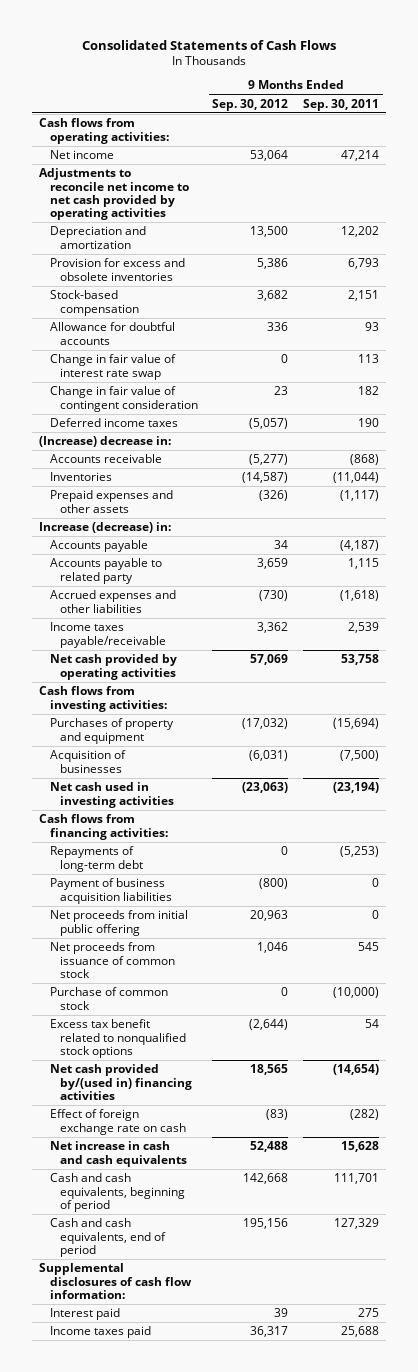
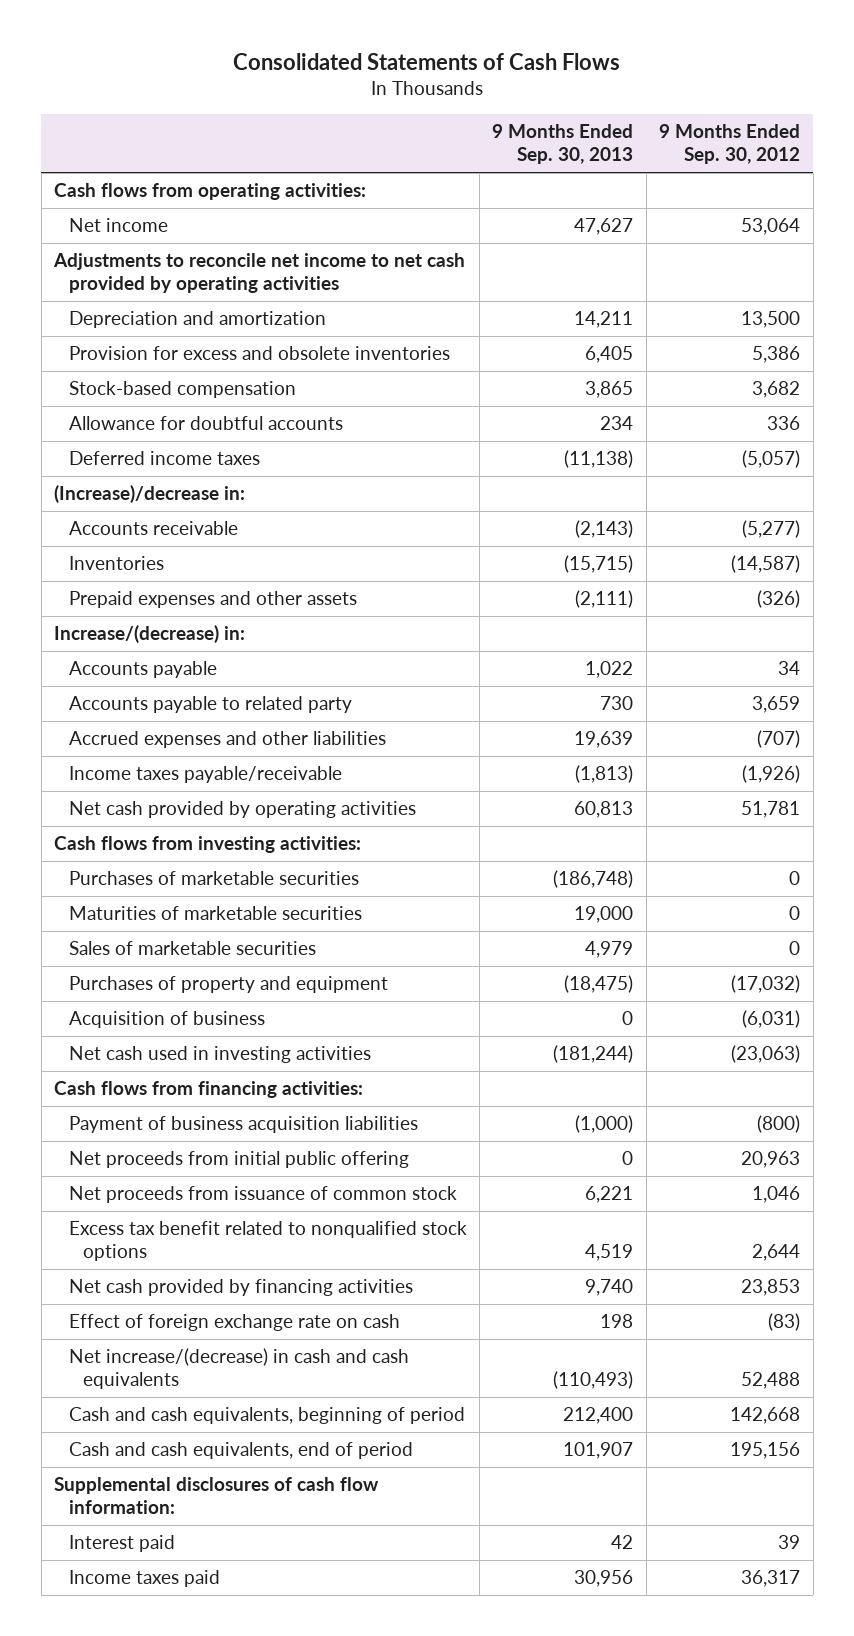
- | 9 Months Ended Sep. 30, 2012 | 9 Months Ended Sep. 30, 2011
+ | 9 Months Ended Sep. 30, 2013 | 9 Months Ended Sep. 30, 2012
- Change in fair value of interest rate swap | 0 | 113
- Change in fair value of contingent consideration | 23 | 182
- (Increase) decrease in:
+ (Increase)/decrease in:
- Increase (decrease) in:
+ Increase/(decrease) in:
- Accrued expenses and other liabilities | (730) | (1,618)
- Income taxes payable/receivable | 3,362 | 2,539
- Net cash provided by operating activities | 57,069 | 53,758
+ Accrued expenses and other liabilities | 19,639 | (707)
+ Income taxes payable/receivable | (1,813) | (1,926)
+ Net cash provided by operating activities | 60,813 | 51,781
+ Purchases of marketable securities | (186,748) | 0
+ Maturities of marketable securities | 19,000 | 0
+ Sales of marketable securities | 4,979 | 0
- Acquisition of businesses | (6,031) | (7,500)
+ Acquisition of business | 0 | (6,031)
- Repayments of long-term debt | 0 | (5,253)
- Purchase of common stock | 0 | (10,000)
- Excess tax benefit related to nonqualified stock options | (2,644) | 54
- Net cash provided by/(used in) financing activities | 18,565 | (14,654)
+ Excess tax benefit related to nonqualified stock options | 4,519 | 2,644
+ Net cash provided by financing activities | 9,740 | 23,853
- Net increase in cash and cash equivalents | 52,488 | 15,628
+ Net increase/(decrease) in cash and cash equivalents | (110,493) | 52,488

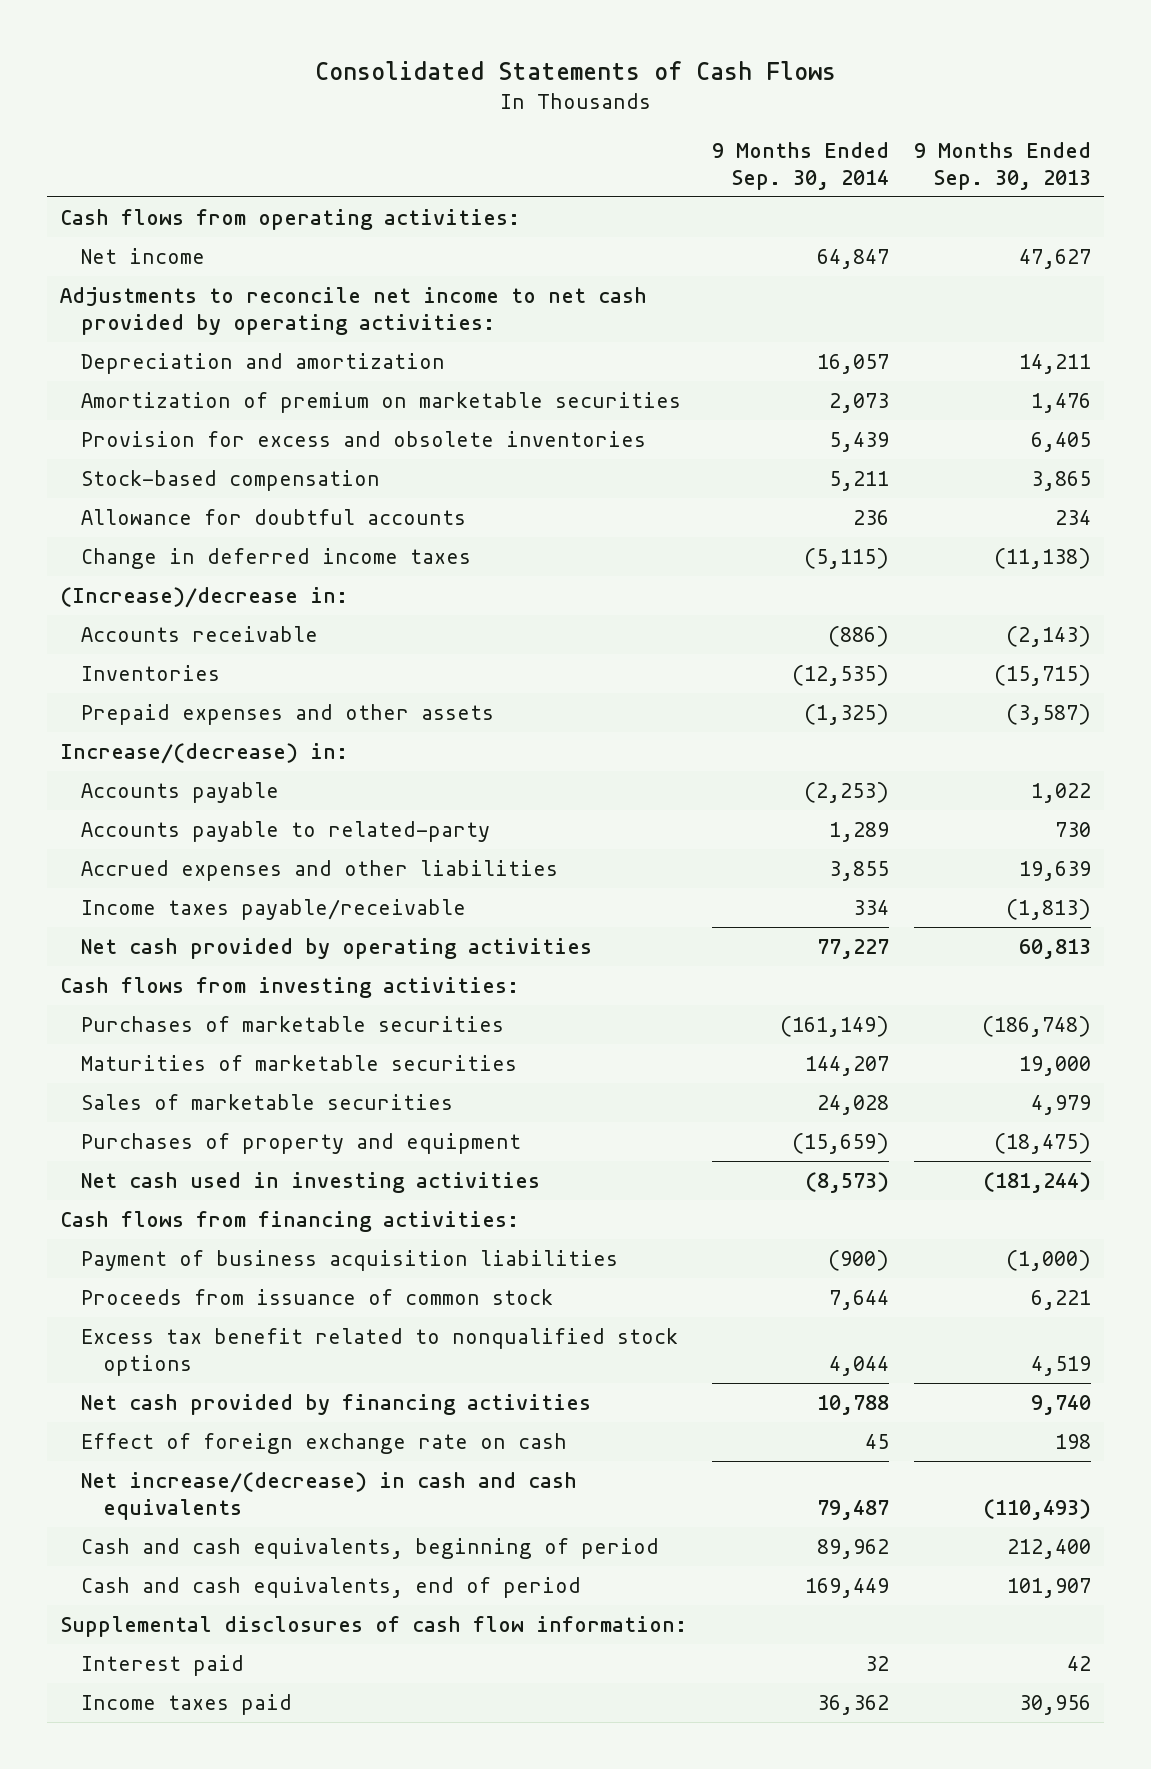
- | 9 Months Ended Sep. 30, 2013 | 9 Months Ended Sep. 30, 2012
+ | 9 Months Ended Sep. 30, 2014 | 9 Months Ended Sep. 30, 2013
- Adjustments to reconcile net income to net cash provided by operating activities
+ Adjustments to reconcile net income to net cash provided by operating activities:
+ Amortization of premium on marketable securities | 2,073 | 1,476
- Deferred income taxes | (11,138) | (5,057)
+ Change in deferred income taxes | (5,115) | (11,138)
- Prepaid expenses and other assets | (2,111) | (326)
+ Prepaid expenses and other assets | (1,325) | (3,587)
- Accounts payable to related party | 730 | 3,659
+ Accounts payable to related-party | 1,289 | 730
- Acquisition of business | 0 | (6,031)
- Net proceeds from initial public offering | 0 | 20,963
- Net proceeds from issuance of common stock | 6,221 | 1,046
+ Proceeds from issuance of common stock | 7,644 | 6,221

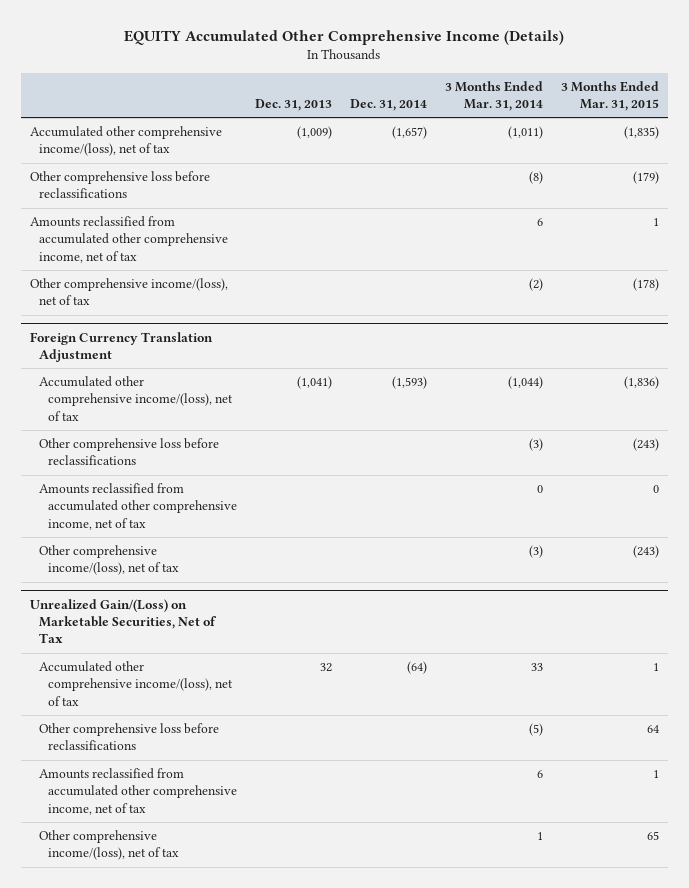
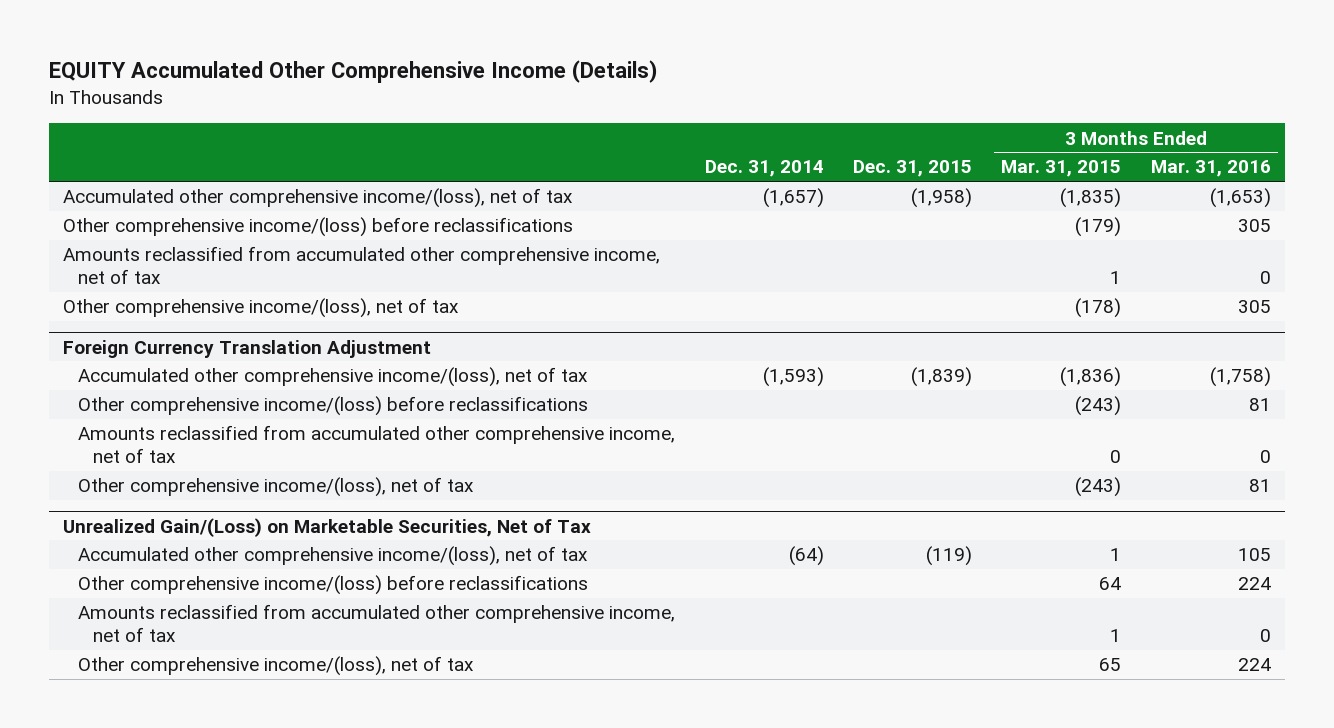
- | Dec. 31, 2013 | Dec. 31, 2014 | 3 Months Ended Mar. 31, 2014 | 3 Months Ended Mar. 31, 2015
+ | Dec. 31, 2014 | Dec. 31, 2015 | 3 Months Ended Mar. 31, 2015 | 3 Months Ended Mar. 31, 2016
- Other comprehensive loss before reclassifications | | | (8) | (179)
+ Other comprehensive income/(loss) before reclassifications | | | (179) | 305
@ Foreign Currency Translation Adjustment
- Other comprehensive loss before reclassifications | | | (3) | (243)
+ Other comprehensive income/(loss) before reclassifications | | | (243) | 81
@ Unrealized Gain/(Loss) on Marketable Securities, Net of Tax
- Other comprehensive loss before reclassifications | | | (5) | 64
+ Other comprehensive income/(loss) before reclassifications | | | 64 | 224

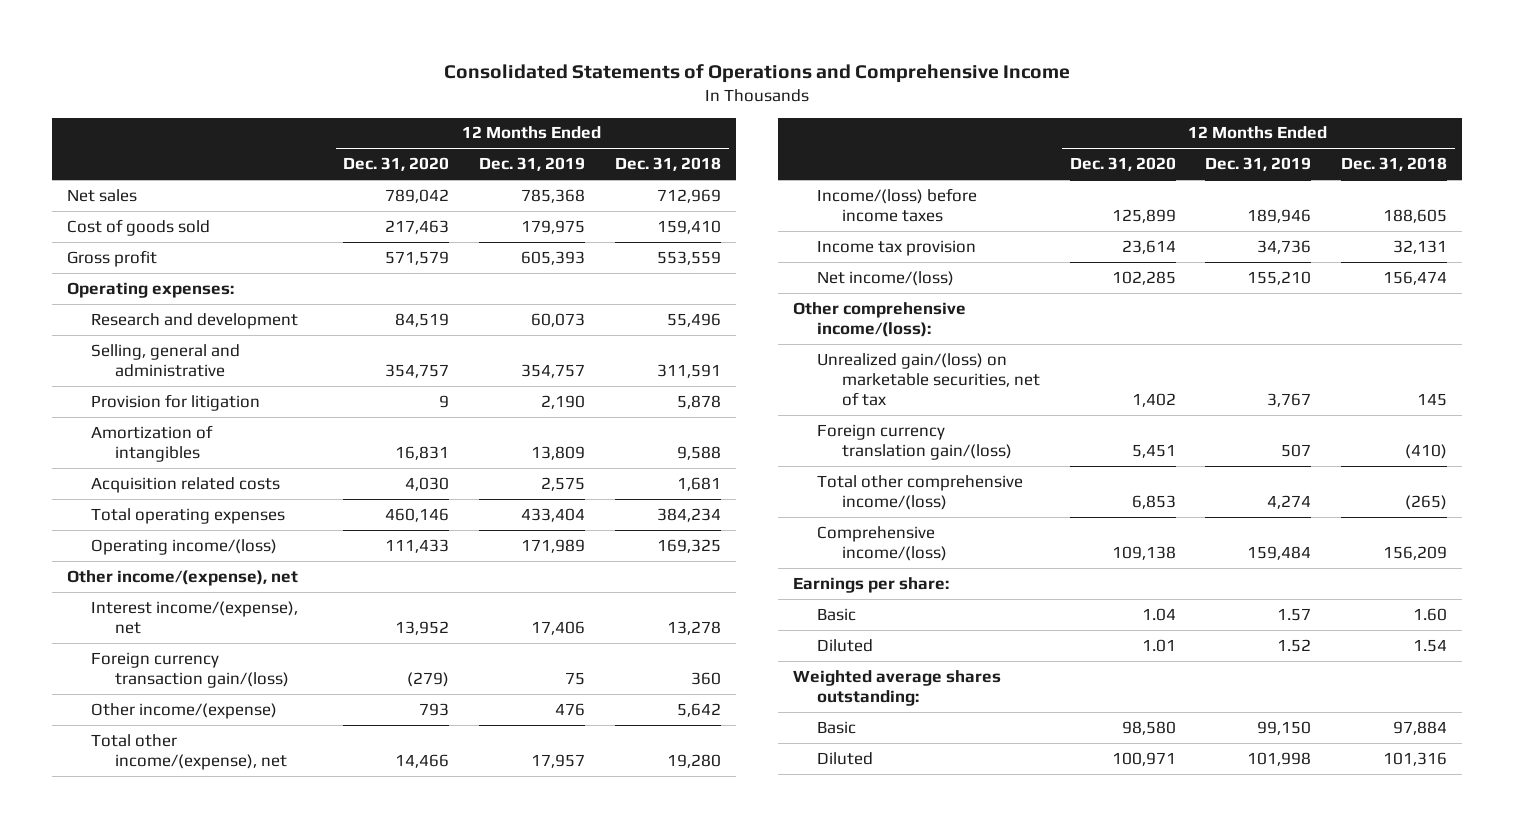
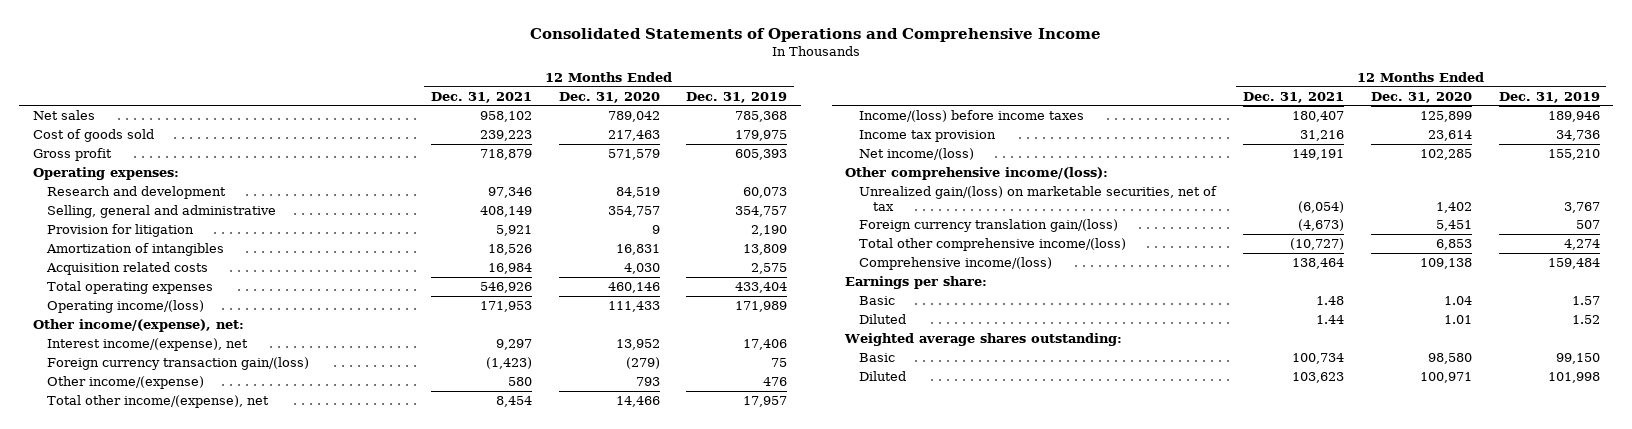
- | 12 Months Ended Dec. 31, 2020 | 12 Months Ended Dec. 31, 2019 | 12 Months Ended Dec. 31, 2018
+ | 12 Months Ended Dec. 31, 2021 | 12 Months Ended Dec. 31, 2020 | 12 Months Ended Dec. 31, 2019
- Other income/(expense), net
+ Other income/(expense), net:

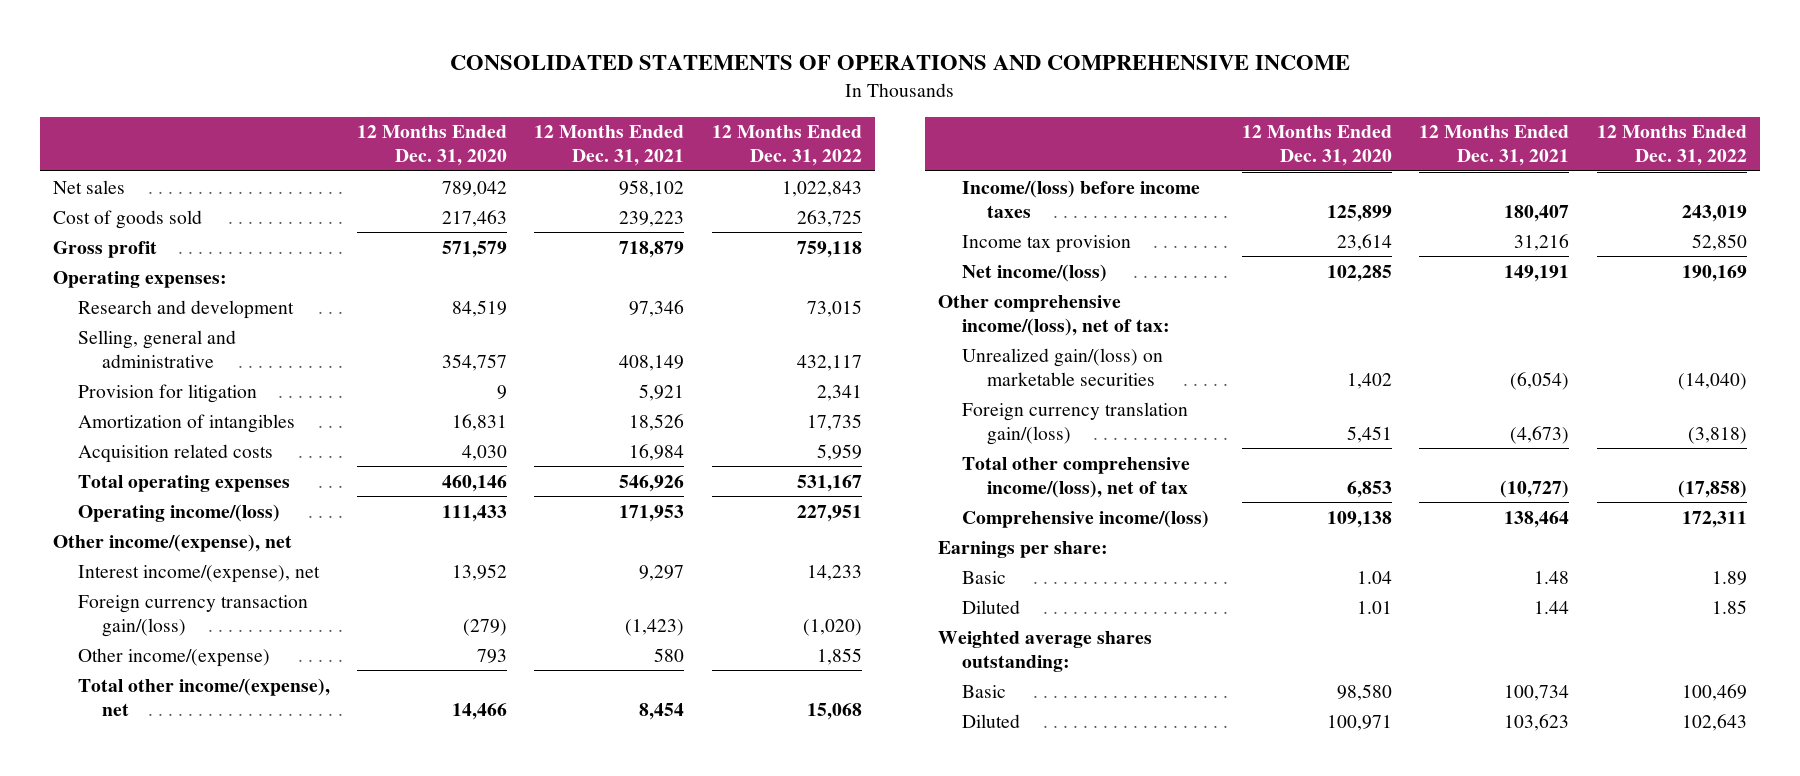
- Consolidated Statements of Operations and Comprehensive Income
+ CONSOLIDATED STATEMENTS OF OPERATIONS AND COMPREHENSIVE INCOME
- | 12 Months Ended Dec. 31, 2021 | 12 Months Ended Dec. 31, 2020 | 12 Months Ended Dec. 31, 2019
+ | 12 Months Ended Dec. 31, 2020 | 12 Months Ended Dec. 31, 2021 | 12 Months Ended Dec. 31, 2022
- Other income/(expense), net:
+ Other income/(expense), net
- Other comprehensive income/(loss):
- Unrealized gain/(loss) on marketable securities, net of tax | (6,054) | 1,402 | 3,767
+ Other comprehensive income/(loss), net of tax:
+ Unrealized gain/(loss) on marketable securities | 1,402 | (6,054) | (14,040)
- Total other comprehensive income/(loss) | (10,727) | 6,853 | 4,274
+ Total other comprehensive income/(loss), net of tax | 6,853 | (10,727) | (17,858)

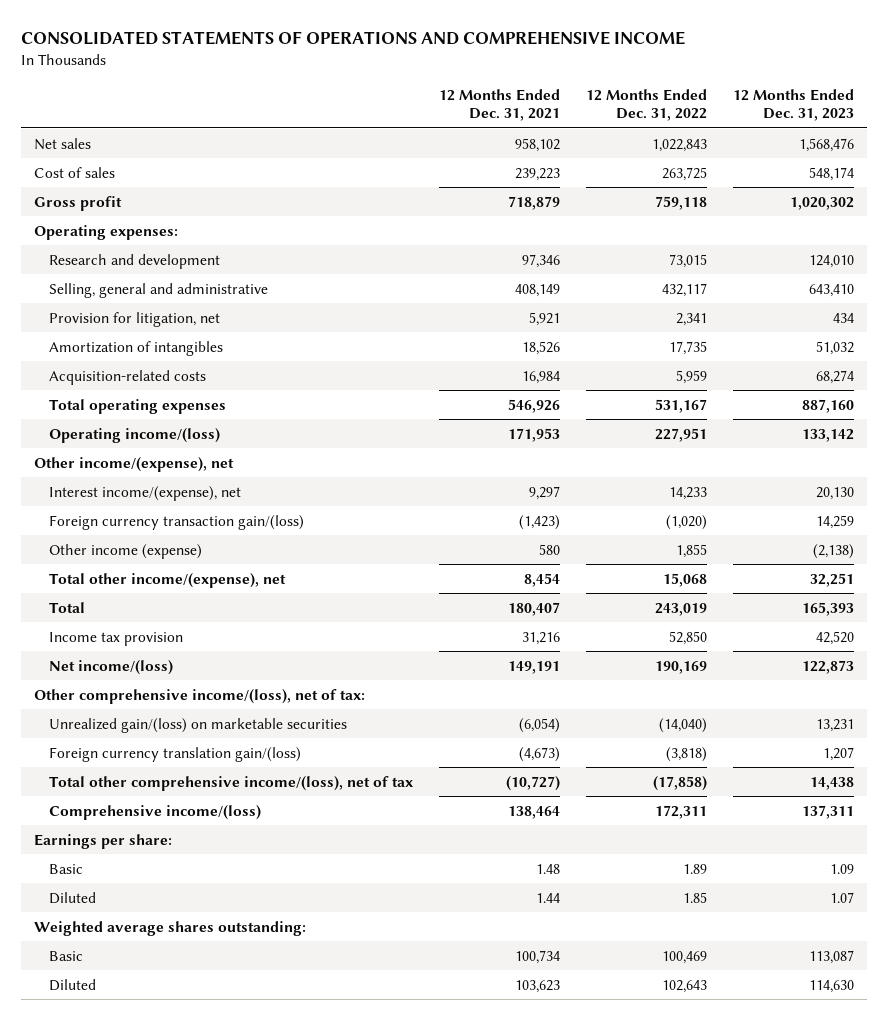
- | 12 Months Ended Dec. 31, 2020 | 12 Months Ended Dec. 31, 2021 | 12 Months Ended Dec. 31, 2022
+ | 12 Months Ended Dec. 31, 2021 | 12 Months Ended Dec. 31, 2022 | 12 Months Ended Dec. 31, 2023
- Cost of goods sold | 217,463 | 239,223 | 263,725
+ Cost of sales | 239,223 | 263,725 | 548,174
- Provision for litigation | 9 | 5,921 | 2,341
+ Provision for litigation, net | 5,921 | 2,341 | 434
- Acquisition related costs | 4,030 | 16,984 | 5,959
+ Acquisition-related costs | 16,984 | 5,959 | 68,274
- Other income/(expense) | 793 | 580 | 1,855
+ Other income (expense) | 580 | 1,855 | (2,138)
- Income/(loss) before income taxes | 125,899 | 180,407 | 243,019
+ Total | 180,407 | 243,019 | 165,393

